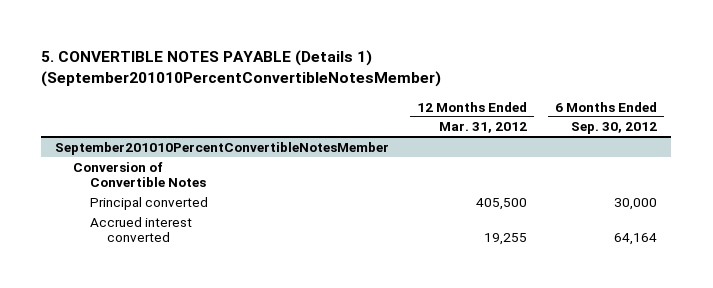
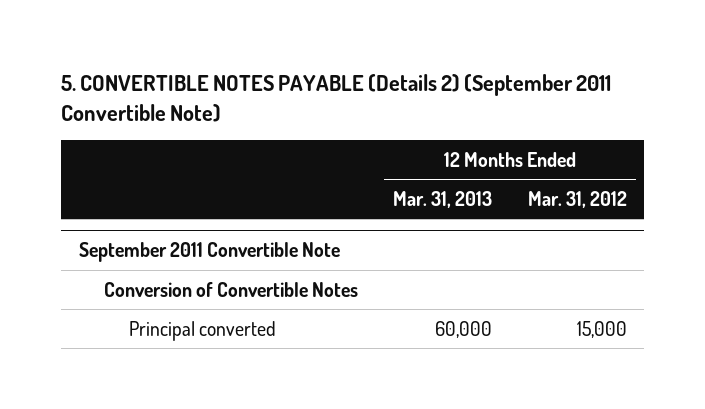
- 5. CONVERTIBLE NOTES PAYABLE (Details 1) (September201010PercentConvertibleNotesMember)
+ 5. CONVERTIBLE NOTES PAYABLE (Details 2) (September 2011 Convertible Note)
- | 12 Months Ended Mar. 31, 2012 | 6 Months Ended Sep. 30, 2012
+ | 12 Months Ended Mar. 31, 2013 | 12 Months Ended Mar. 31, 2012
- September201010PercentConvertibleNotesMember
+ September 2011 Convertible Note
- Principal converted | 405,500 | 30,000
- Accrued interest converted | 19,255 | 64,164
+ Principal converted | 60,000 | 15,000

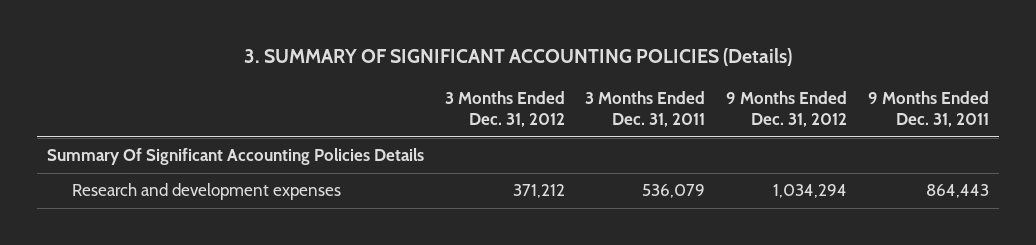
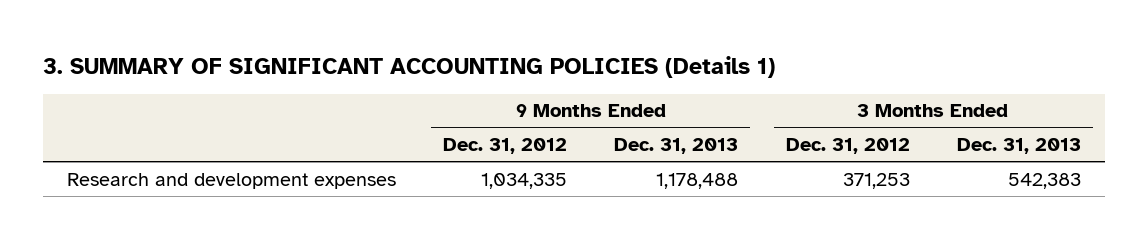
- 3. SUMMARY OF SIGNIFICANT ACCOUNTING POLICIES (Details)
+ 3. SUMMARY OF SIGNIFICANT ACCOUNTING POLICIES (Details 1)
- | 3 Months Ended Dec. 31, 2012 | 3 Months Ended Dec. 31, 2011 | 9 Months Ended Dec. 31, 2012 | 9 Months Ended Dec. 31, 2011
+ | 9 Months Ended Dec. 31, 2012 | 9 Months Ended Dec. 31, 2013 | 3 Months Ended Dec. 31, 2012 | 3 Months Ended Dec. 31, 2013
- Summary Of Significant Accounting Policies Details
- Research and development expenses | 371,212 | 536,079 | 1,034,294 | 864,443
+ Research and development expenses | 1,034,335 | 1,178,488 | 371,253 | 542,383

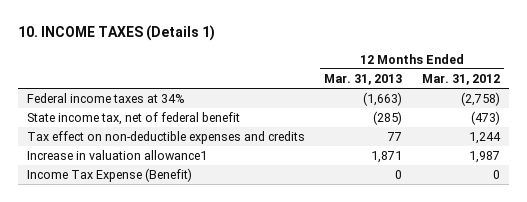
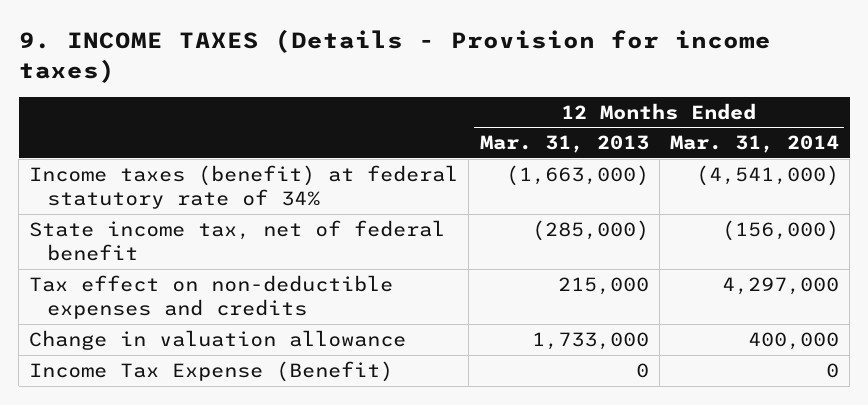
- 10. INCOME TAXES (Details 1)
+ 9. INCOME TAXES (Details - Provision for income taxes)
- | 12 Months Ended Mar. 31, 2013 | 12 Months Ended Mar. 31, 2012
+ | 12 Months Ended Mar. 31, 2013 | 12 Months Ended Mar. 31, 2014
- Federal income taxes at 34% | (1,663) | (2,758)
- State income tax, net of federal benefit | (285) | (473)
- Tax effect on non-deductible expenses and credits | 77 | 1,244
- Increase in valuation allowance1 | 1,871 | 1,987
+ Income taxes (benefit) at federal statutory rate of 34% | (1,663,000) | (4,541,000)
+ State income tax, net of federal benefit | (285,000) | (156,000)
+ Tax effect on non-deductible expenses and credits | 215,000 | 4,297,000
+ Change in valuation allowance | 1,733,000 | 400,000

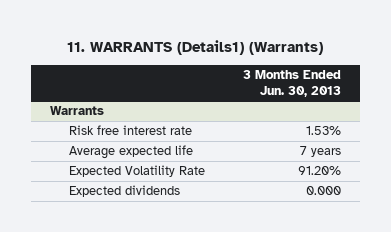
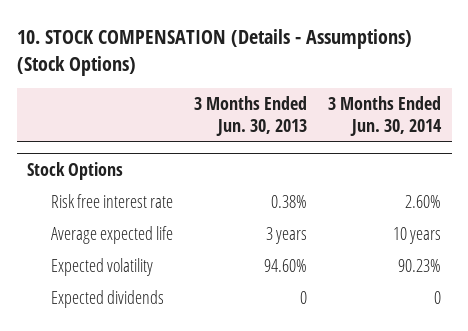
- 11. WARRANTS (Details1) (Warrants)
+ 10. STOCK COMPENSATION (Details - Assumptions) (Stock Options)
- | 3 Months Ended Jun. 30, 2013
+ | 3 Months Ended Jun. 30, 2013 | 3 Months Ended Jun. 30, 2014
- Warrants
- Risk free interest rate | 1.53%
- Average expected life | 7 years
- Expected Volatility Rate | 91.20%
- Expected dividends | 0.000
+ Stock Options
+ Risk free interest rate | 0.38% | 2.60%
+ Average expected life | 3 years | 10 years
+ Expected volatility | 94.60% | 90.23%
+ Expected dividends | 0 | 0

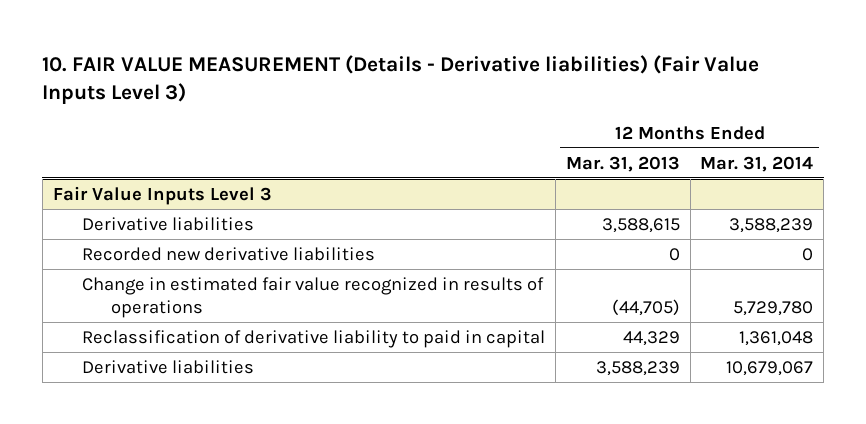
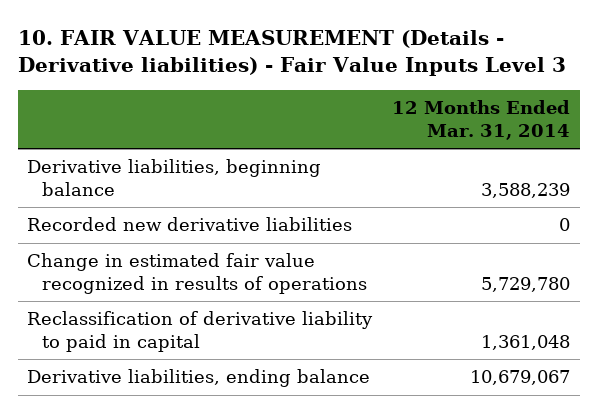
- 10. FAIR VALUE MEASUREMENT (Details - Derivative liabilities) (Fair Value Inputs Level 3)
+ 10. FAIR VALUE MEASUREMENT (Details - Derivative liabilities) - Fair Value Inputs Level 3
- | 12 Months Ended Mar. 31, 2013 | 12 Months Ended Mar. 31, 2014
+ | 12 Months Ended Mar. 31, 2014
- Fair Value Inputs Level 3
- Derivative liabilities | 3,588,615 | 3,588,239
+ Derivative liabilities, beginning balance | 3,588,239
- Derivative liabilities | 3,588,239 | 10,679,067
+ Derivative liabilities, ending balance | 10,679,067

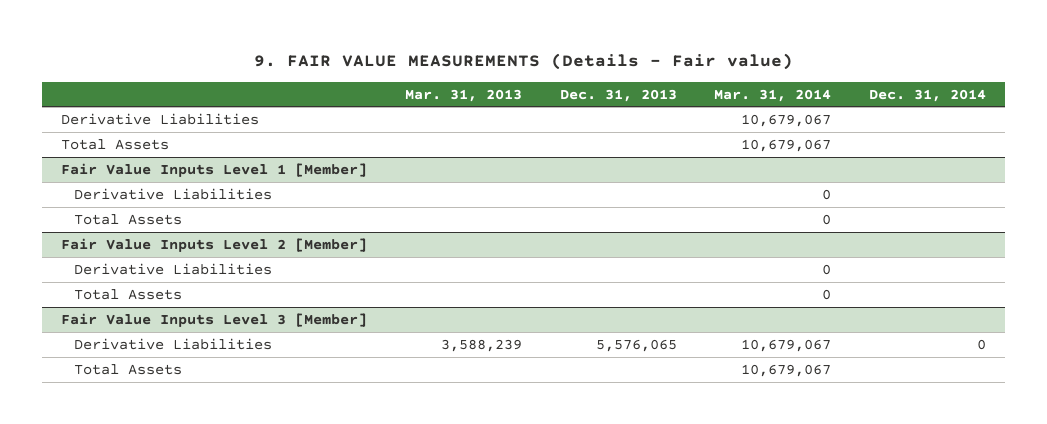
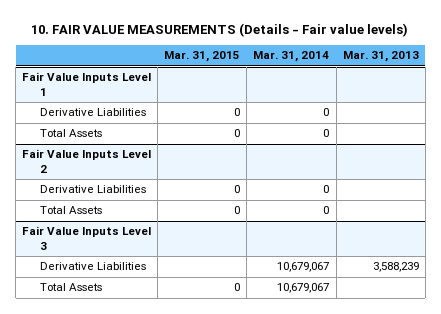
- 9. FAIR VALUE MEASUREMENTS (Details - Fair value)
+ 10. FAIR VALUE MEASUREMENTS (Details - Fair value levels)
- | Mar. 31, 2013 | Dec. 31, 2013 | Mar. 31, 2014 | Dec. 31, 2014
+ | Mar. 31, 2015 | Mar. 31, 2014 | Mar. 31, 2013
- Derivative Liabilities | | | 10,679,067 |
- Total Assets | | | 10,679,067 |
- Fair Value Inputs Level 1 [Member]
+ Fair Value Inputs Level 1
- Fair Value Inputs Level 2 [Member]
+ Fair Value Inputs Level 2
- Fair Value Inputs Level 3 [Member]
+ Fair Value Inputs Level 3

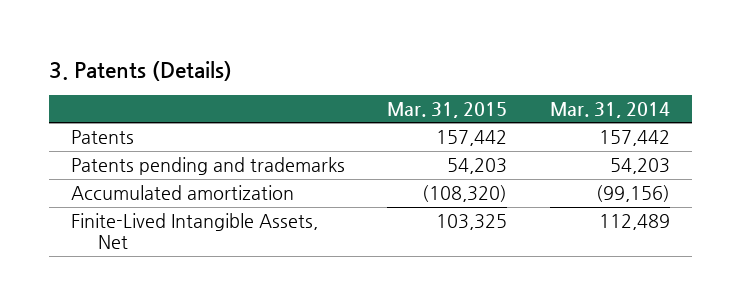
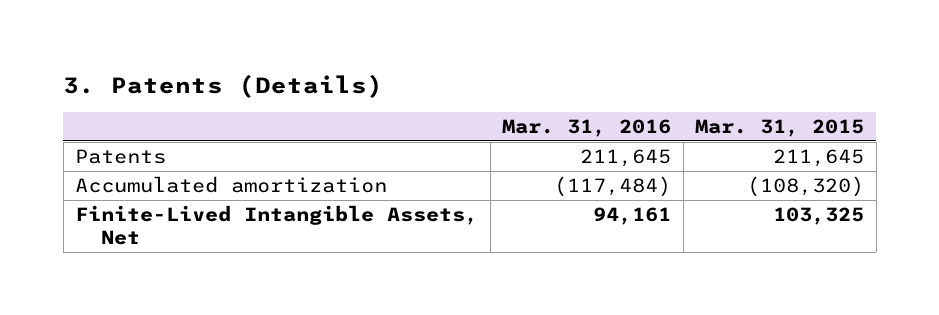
- | Mar. 31, 2015 | Mar. 31, 2014
+ | Mar. 31, 2016 | Mar. 31, 2015
- Patents | 157,442 | 157,442
- Patents pending and trademarks | 54,203 | 54,203
+ Patents | 211,645 | 211,645

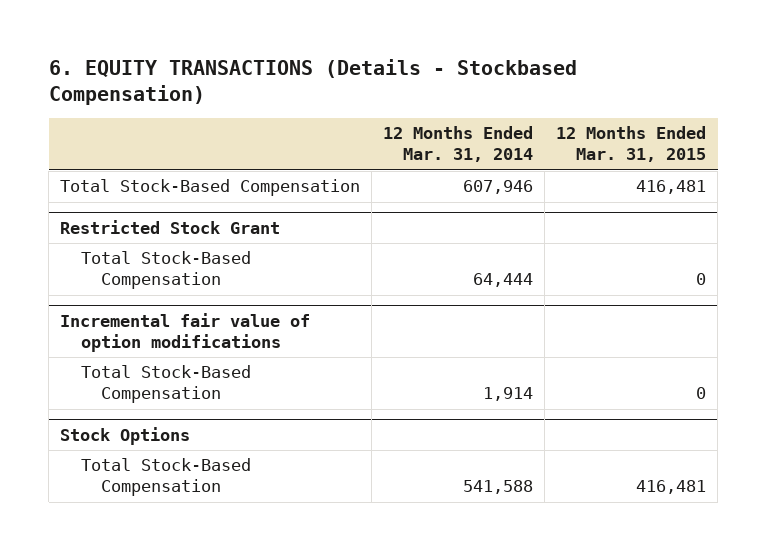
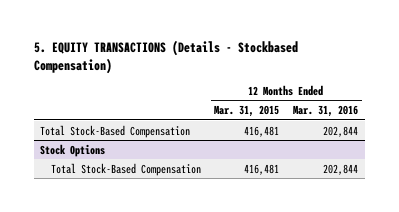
- 6. EQUITY TRANSACTIONS (Details - Stockbased Compensation)
+ 5. EQUITY TRANSACTIONS (Details - Stockbased Compensation)
- | 12 Months Ended Mar. 31, 2014 | 12 Months Ended Mar. 31, 2015
+ | 12 Months Ended Mar. 31, 2015 | 12 Months Ended Mar. 31, 2016
- Restricted Stock Grant
- Total Stock-Based Compensation | 64,444 | 0
- Incremental fair value of option modifications
- Total Stock-Based Compensation | 1,914 | 0

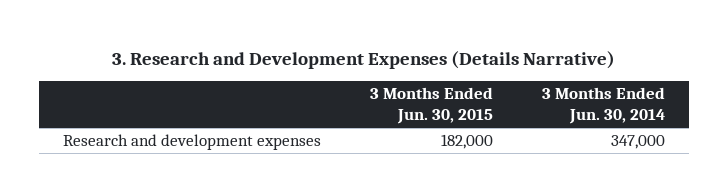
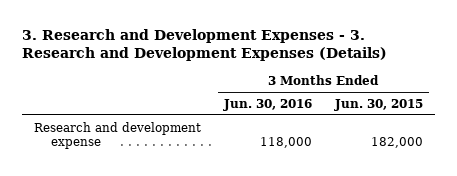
- 3. Research and Development Expenses (Details Narrative)
+ 3. Research and Development Expenses - 3. Research and Development Expenses (Details)
- | 3 Months Ended Jun. 30, 2015 | 3 Months Ended Jun. 30, 2014
+ | 3 Months Ended Jun. 30, 2016 | 3 Months Ended Jun. 30, 2015
- Research and development expenses | 182,000 | 347,000
+ Research and development expense | 118,000 | 182,000

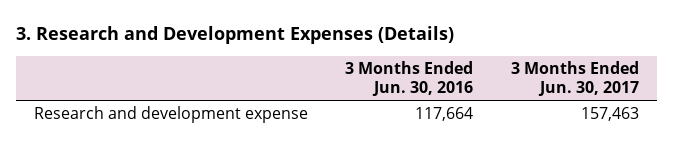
- 3. Research and Development Expenses - 3. Research and Development Expenses (Details)
+ 3. Research and Development Expenses (Details)
- | 3 Months Ended Jun. 30, 2016 | 3 Months Ended Jun. 30, 2015
+ | 3 Months Ended Jun. 30, 2016 | 3 Months Ended Jun. 30, 2017
- Research and development expense | 118,000 | 182,000
+ Research and development expense | 117,664 | 157,463

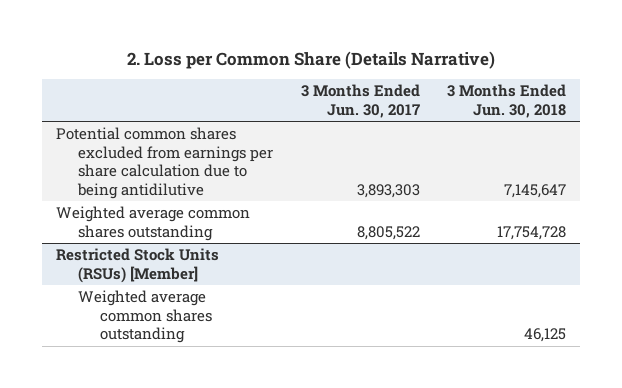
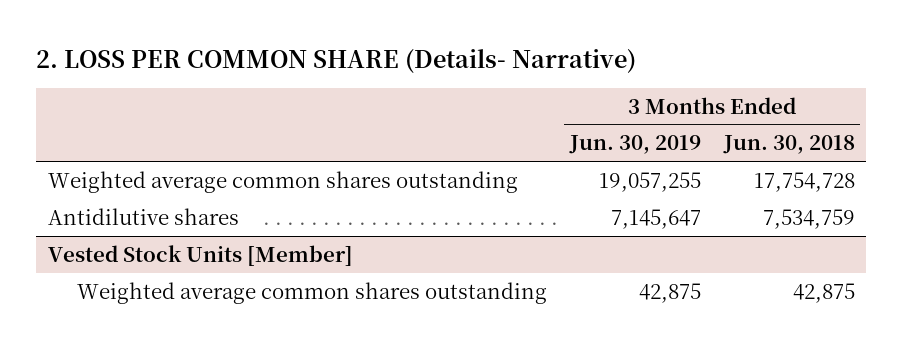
- 2. Loss per Common Share (Details Narrative)
+ 2. LOSS PER COMMON SHARE (Details- Narrative)
- | 3 Months Ended Jun. 30, 2017 | 3 Months Ended Jun. 30, 2018
+ | 3 Months Ended Jun. 30, 2019 | 3 Months Ended Jun. 30, 2018
- Potential common shares excluded from earnings per share calculation due to being antidilutive | 3,893,303 | 7,145,647
- Restricted Stock Units (RSUs) [Member]
- Weighted average common shares outstanding | | 46,125
+ Antidilutive shares | 7,145,647 | 7,534,759
+ Vested Stock Units [Member]
+ Weighted average common shares outstanding | 42,875 | 42,875

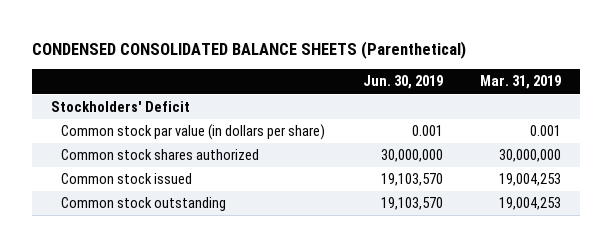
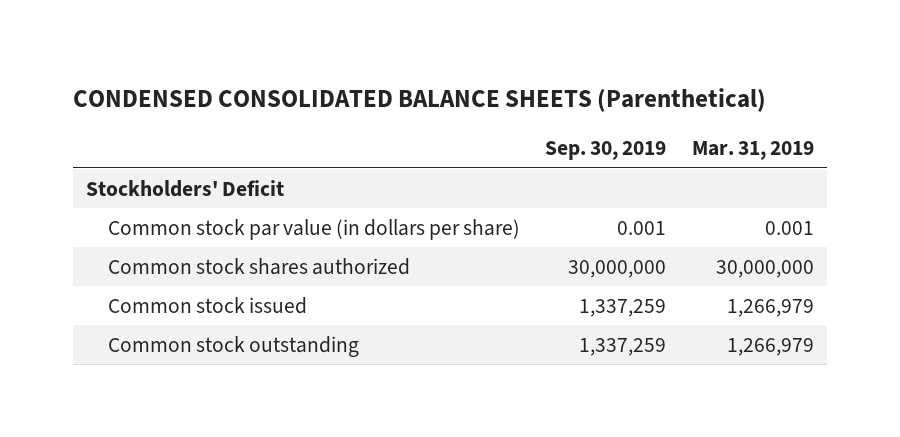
- | Jun. 30, 2019 | Mar. 31, 2019
+ | Sep. 30, 2019 | Mar. 31, 2019
- Common stock issued | 19,103,570 | 19,004,253
- Common stock outstanding | 19,103,570 | 19,004,253
+ Common stock issued | 1,337,259 | 1,266,979
+ Common stock outstanding | 1,337,259 | 1,266,979

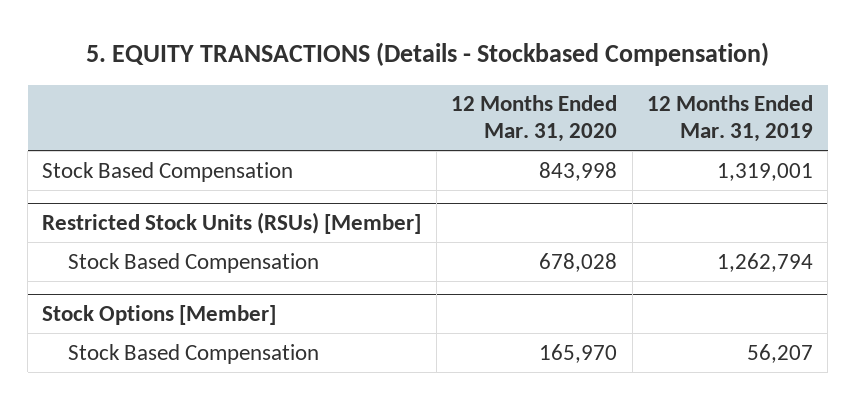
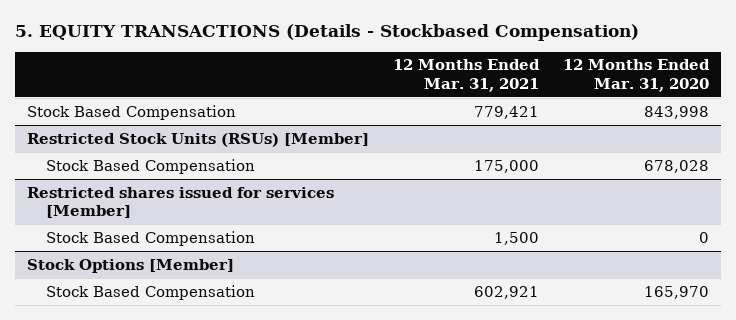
- | 12 Months Ended Mar. 31, 2020 | 12 Months Ended Mar. 31, 2019
+ | 12 Months Ended Mar. 31, 2021 | 12 Months Ended Mar. 31, 2020
+ Restricted shares issued for services [Member]
+ Stock Based Compensation | 1,500 | 0

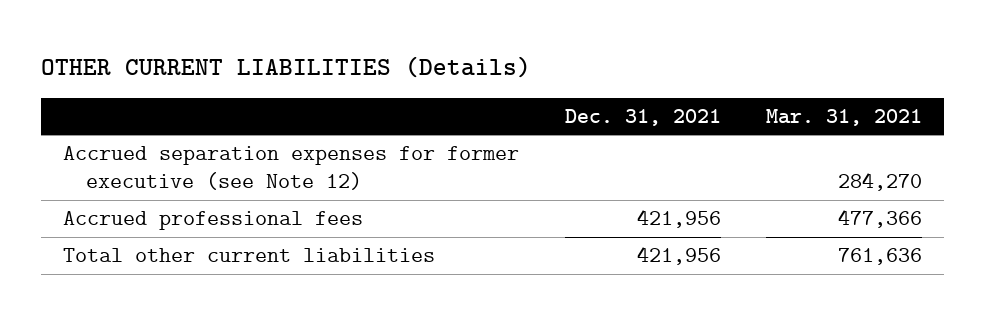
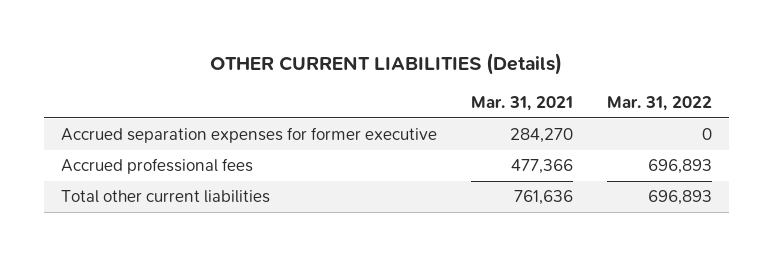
- | Dec. 31, 2021 | Mar. 31, 2021
+ | Mar. 31, 2021 | Mar. 31, 2022
- Accrued separation expenses for former executive (see Note 12) | | 284,270
+ Accrued separation expenses for former executive | 284,270 | 0

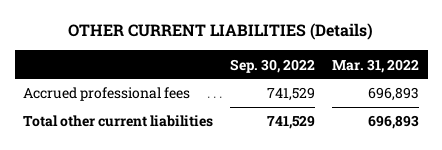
- | Mar. 31, 2021 | Mar. 31, 2022
+ | Sep. 30, 2022 | Mar. 31, 2022
- Accrued separation expenses for former executive | 284,270 | 0

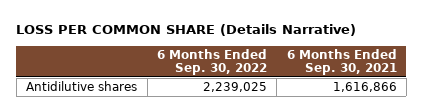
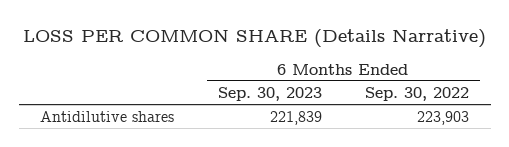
- | 6 Months Ended Sep. 30, 2022 | 6 Months Ended Sep. 30, 2021
+ | 6 Months Ended Sep. 30, 2023 | 6 Months Ended Sep. 30, 2022
- Antidilutive shares | 2,239,025 | 1,616,866
+ Antidilutive shares | 221,839 | 223,903

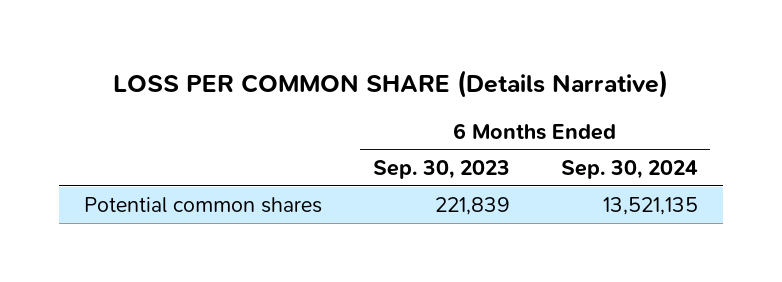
- | 6 Months Ended Sep. 30, 2023 | 6 Months Ended Sep. 30, 2022
+ | 6 Months Ended Sep. 30, 2023 | 6 Months Ended Sep. 30, 2024
- Antidilutive shares | 221,839 | 223,903
+ Potential common shares | 221,839 | 13,521,135

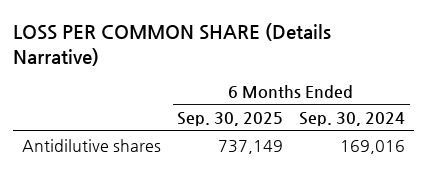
- | 6 Months Ended Sep. 30, 2023 | 6 Months Ended Sep. 30, 2024
+ | 6 Months Ended Sep. 30, 2025 | 6 Months Ended Sep. 30, 2024
- Potential common shares | 221,839 | 13,521,135
+ Antidilutive shares | 737,149 | 169,016

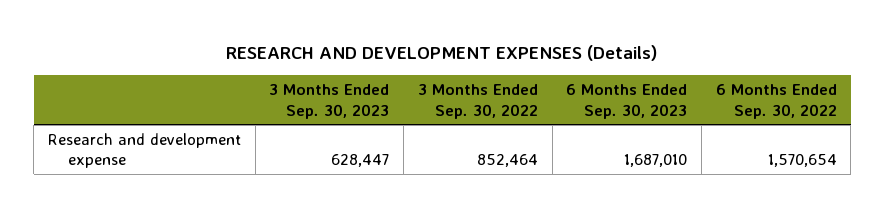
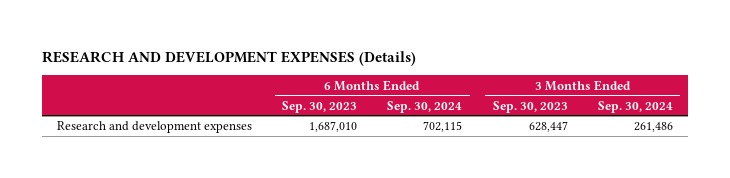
- | 3 Months Ended Sep. 30, 2023 | 3 Months Ended Sep. 30, 2022 | 6 Months Ended Sep. 30, 2023 | 6 Months Ended Sep. 30, 2022
+ | 6 Months Ended Sep. 30, 2023 | 6 Months Ended Sep. 30, 2024 | 3 Months Ended Sep. 30, 2023 | 3 Months Ended Sep. 30, 2024
- Research and development expense | 628,447 | 852,464 | 1,687,010 | 1,570,654
+ Research and development expenses | 1,687,010 | 702,115 | 628,447 | 261,486

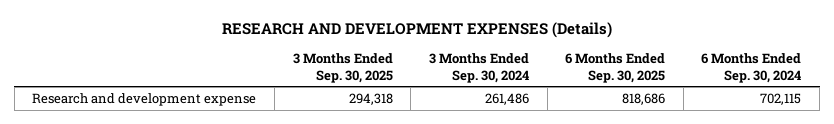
- | 6 Months Ended Sep. 30, 2023 | 6 Months Ended Sep. 30, 2024 | 3 Months Ended Sep. 30, 2023 | 3 Months Ended Sep. 30, 2024
+ | 3 Months Ended Sep. 30, 2025 | 3 Months Ended Sep. 30, 2024 | 6 Months Ended Sep. 30, 2025 | 6 Months Ended Sep. 30, 2024
- Research and development expenses | 1,687,010 | 702,115 | 628,447 | 261,486
+ Research and development expense | 294,318 | 261,486 | 818,686 | 702,115

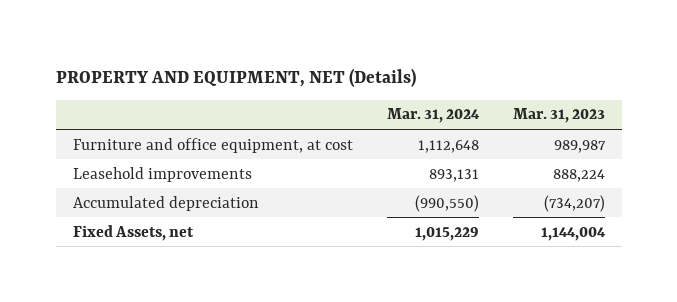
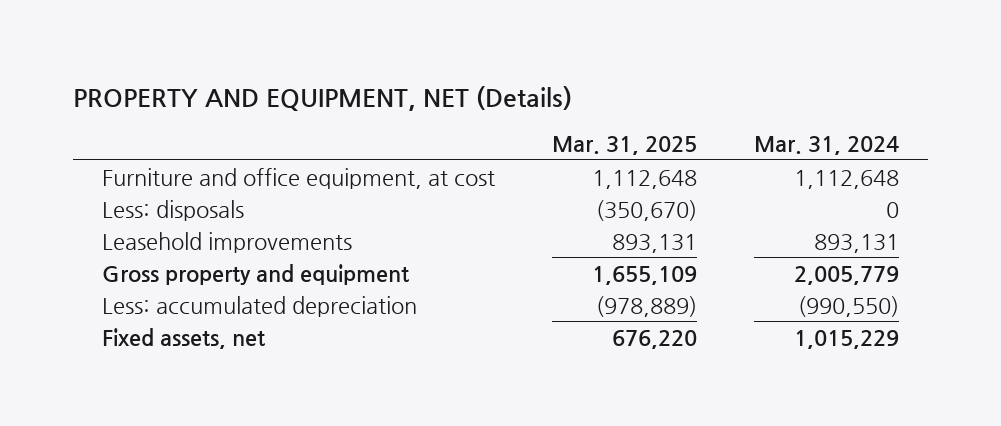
- | Mar. 31, 2024 | Mar. 31, 2023
+ | Mar. 31, 2025 | Mar. 31, 2024
+ Less: disposals | (350,670) | 0
- Accumulated depreciation | (990,550) | (734,207)
- Fixed Assets, net | 1,015,229 | 1,144,004
+ Gross property and equipment | 1,655,109 | 2,005,779
+ Less: accumulated depreciation | (978,889) | (990,550)
+ Fixed assets, net | 676,220 | 1,015,229

